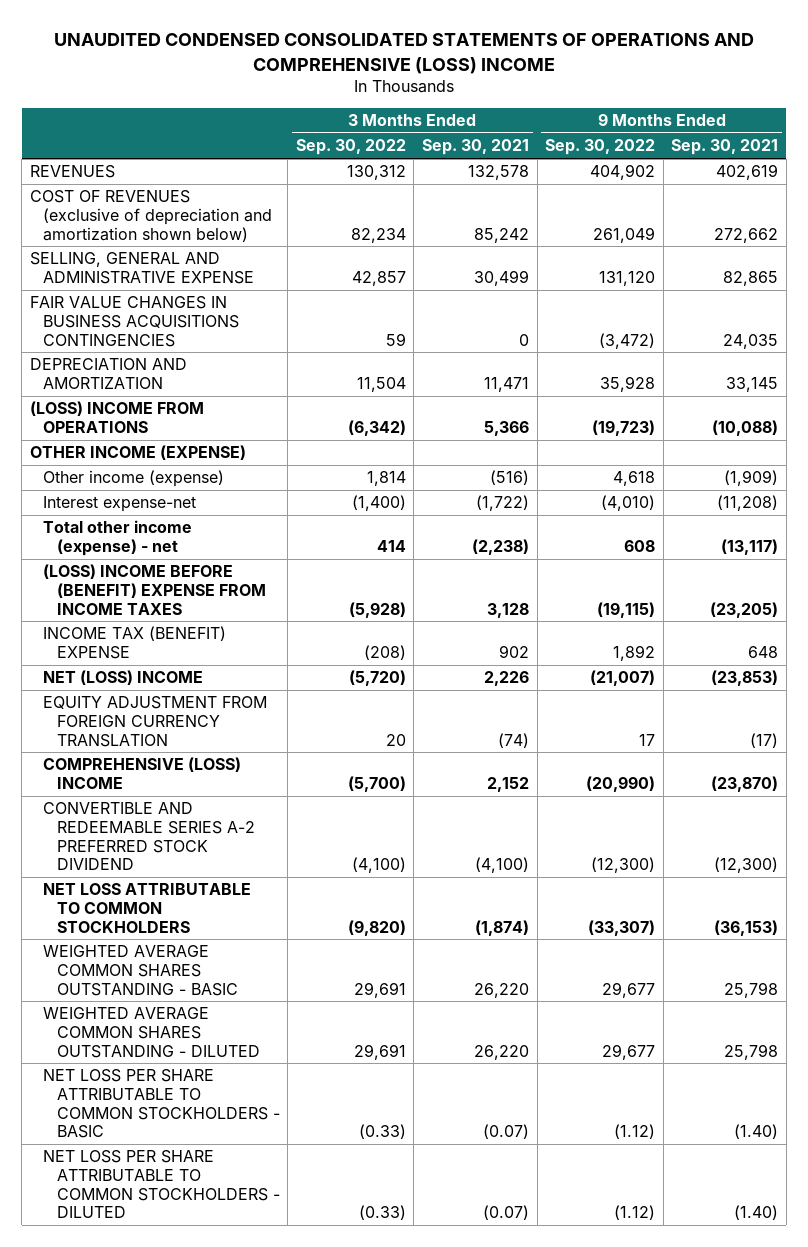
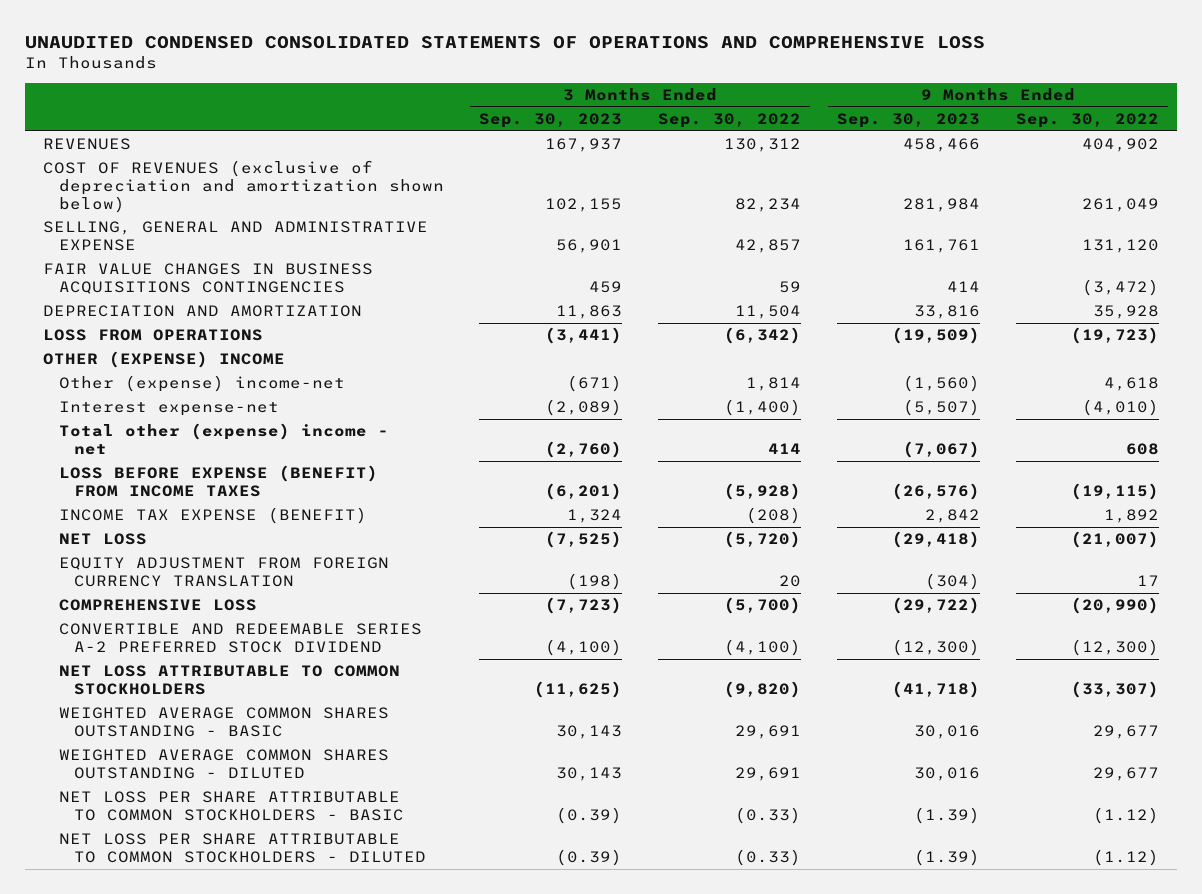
- UNAUDITED CONDENSED CONSOLIDATED STATEMENTS OF OPERATIONS AND COMPREHENSIVE (LOSS) INCOME
+ UNAUDITED CONDENSED CONSOLIDATED STATEMENTS OF OPERATIONS AND COMPREHENSIVE LOSS
- | 3 Months Ended Sep. 30, 2022 | 3 Months Ended Sep. 30, 2021 | 9 Months Ended Sep. 30, 2022 | 9 Months Ended Sep. 30, 2021
+ | 3 Months Ended Sep. 30, 2023 | 3 Months Ended Sep. 30, 2022 | 9 Months Ended Sep. 30, 2023 | 9 Months Ended Sep. 30, 2022
- (LOSS) INCOME FROM OPERATIONS | (6,342) | 5,366 | (19,723) | (10,088)
- OTHER INCOME (EXPENSE)
- Other income (expense) | 1,814 | (516) | 4,618 | (1,909)
+ LOSS FROM OPERATIONS | (3,441) | (6,342) | (19,509) | (19,723)
+ OTHER (EXPENSE) INCOME
+ Other (expense) income-net | (671) | 1,814 | (1,560) | 4,618
- Total other income (expense) - net | 414 | (2,238) | 608 | (13,117)
- (LOSS) INCOME BEFORE (BENEFIT) EXPENSE FROM INCOME TAXES | (5,928) | 3,128 | (19,115) | (23,205)
- INCOME TAX (BENEFIT) EXPENSE | (208) | 902 | 1,892 | 648
- NET (LOSS) INCOME | (5,720) | 2,226 | (21,007) | (23,853)
+ Total other (expense) income - net | (2,760) | 414 | (7,067) | 608
+ LOSS BEFORE EXPENSE (BENEFIT) FROM INCOME TAXES | (6,201) | (5,928) | (26,576) | (19,115)
+ INCOME TAX EXPENSE (BENEFIT) | 1,324 | (208) | 2,842 | 1,892
+ NET LOSS | (7,525) | (5,720) | (29,418) | (21,007)
- COMPREHENSIVE (LOSS) INCOME | (5,700) | 2,152 | (20,990) | (23,870)
+ COMPREHENSIVE LOSS | (7,723) | (5,700) | (29,722) | (20,990)

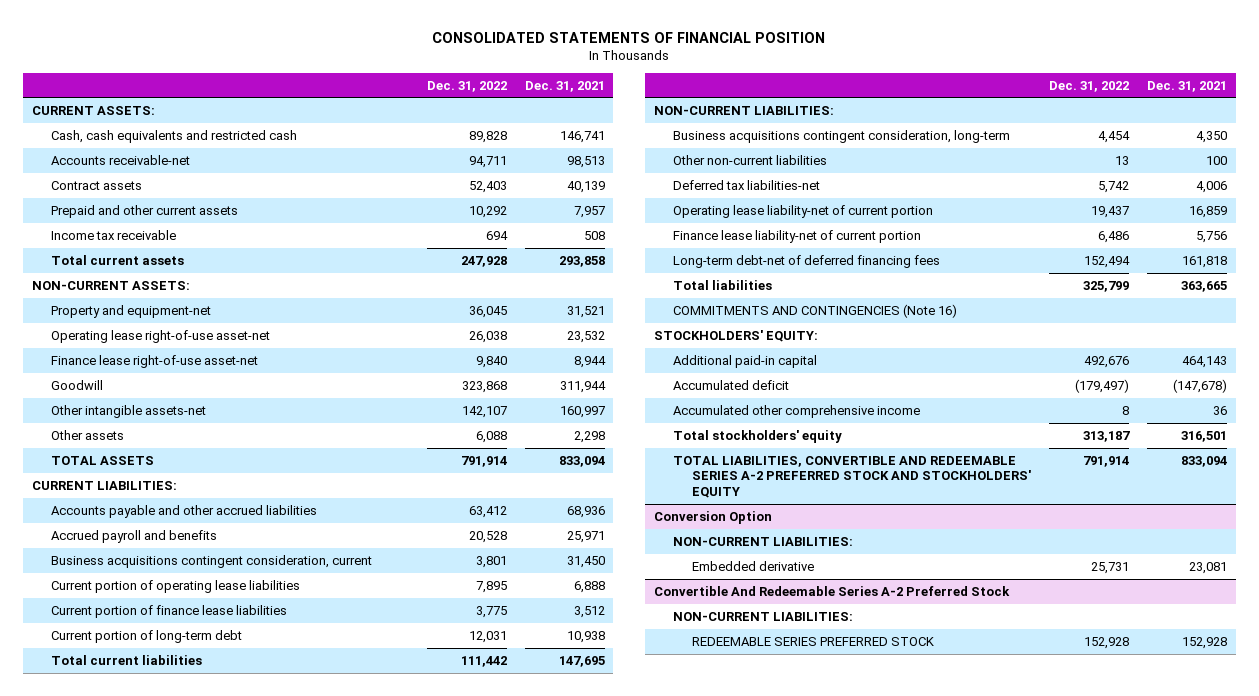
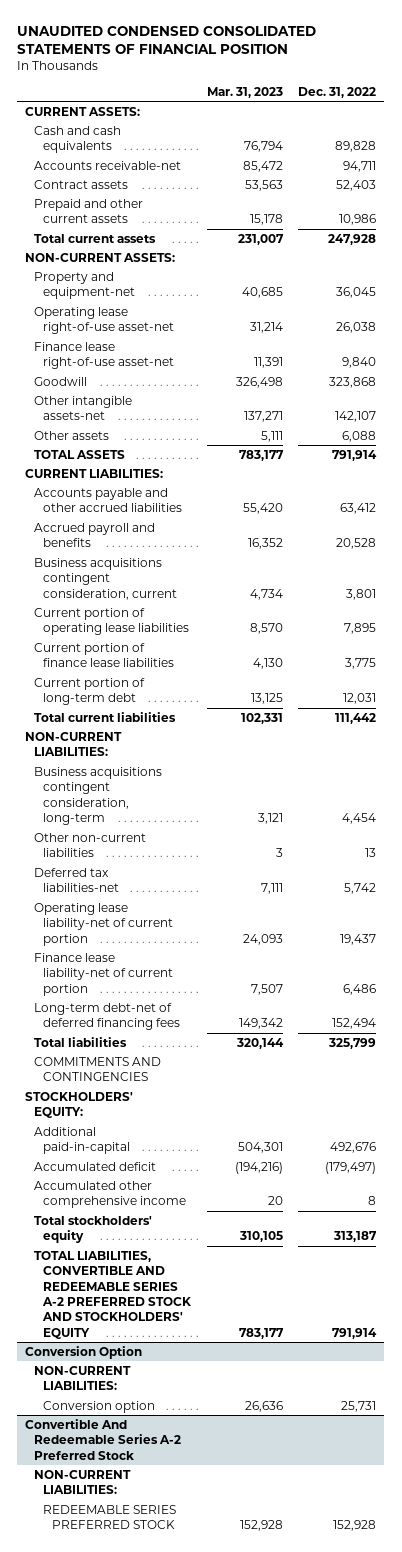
- CONSOLIDATED STATEMENTS OF FINANCIAL POSITION
+ UNAUDITED CONDENSED CONSOLIDATED STATEMENTS OF FINANCIAL POSITION
- | Dec. 31, 2022 | Dec. 31, 2021
+ | Mar. 31, 2023 | Dec. 31, 2022
- Cash, cash equivalents and restricted cash | 89,828 | 146,741
+ Cash and cash equivalents | 76,794 | 89,828
- Prepaid and other current assets | 10,292 | 7,957
- Income tax receivable | 694 | 508
+ Prepaid and other current assets | 15,178 | 10,986
- COMMITMENTS AND CONTINGENCIES (Note 16)
+ COMMITMENTS AND CONTINGENCIES
- Additional paid-in capital | 492,676 | 464,143
+ Additional paid-in-capital | 504,301 | 492,676
@ Conversion Option
- Embedded derivative | 25,731 | 23,081
+ Conversion option | 26,636 | 25,731

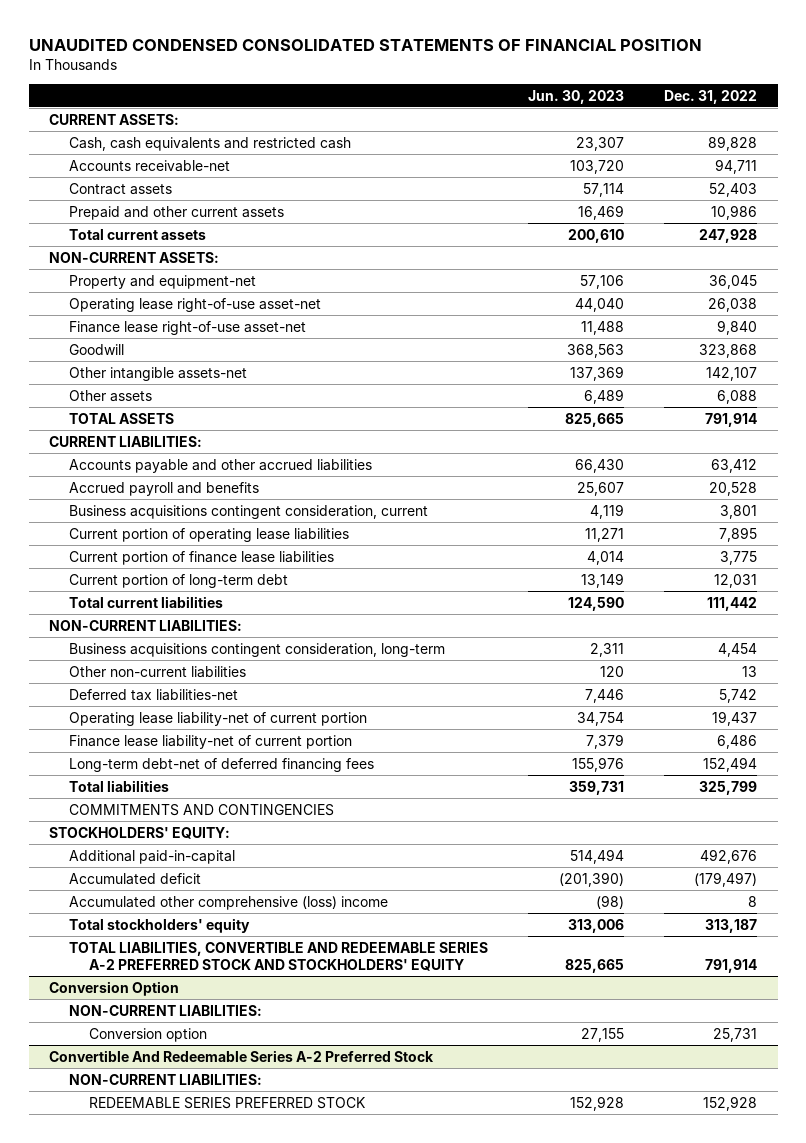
- | Mar. 31, 2023 | Dec. 31, 2022
+ | Jun. 30, 2023 | Dec. 31, 2022
- Cash and cash equivalents | 76,794 | 89,828
+ Cash, cash equivalents and restricted cash | 23,307 | 89,828
- Accumulated other comprehensive income | 20 | 8
+ Accumulated other comprehensive (loss) income | (98) | 8

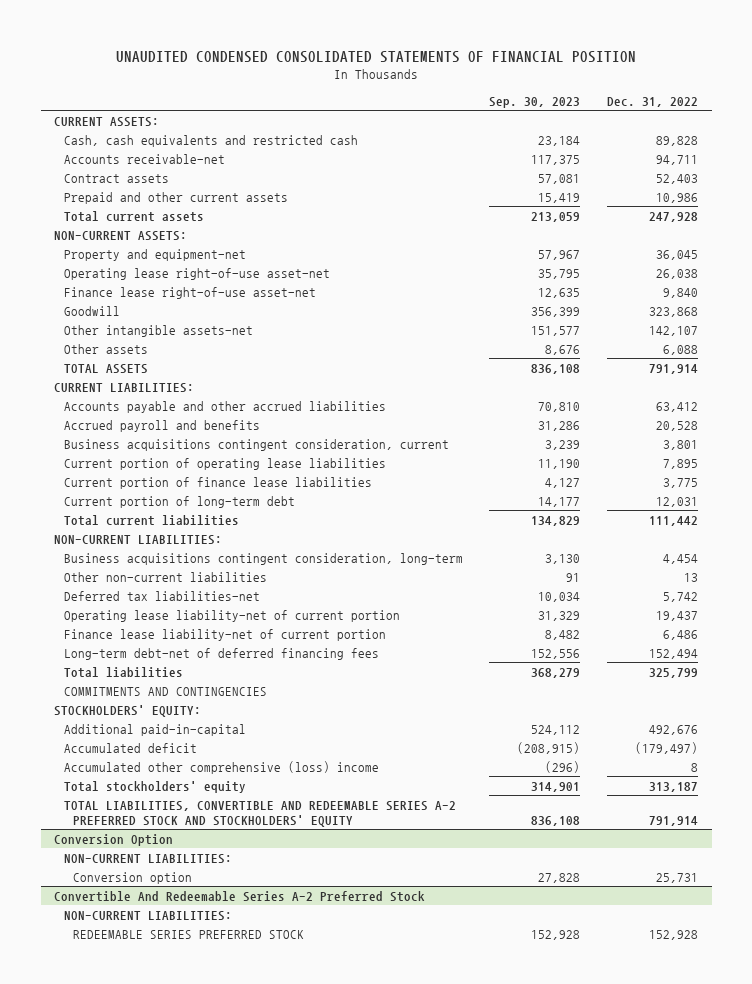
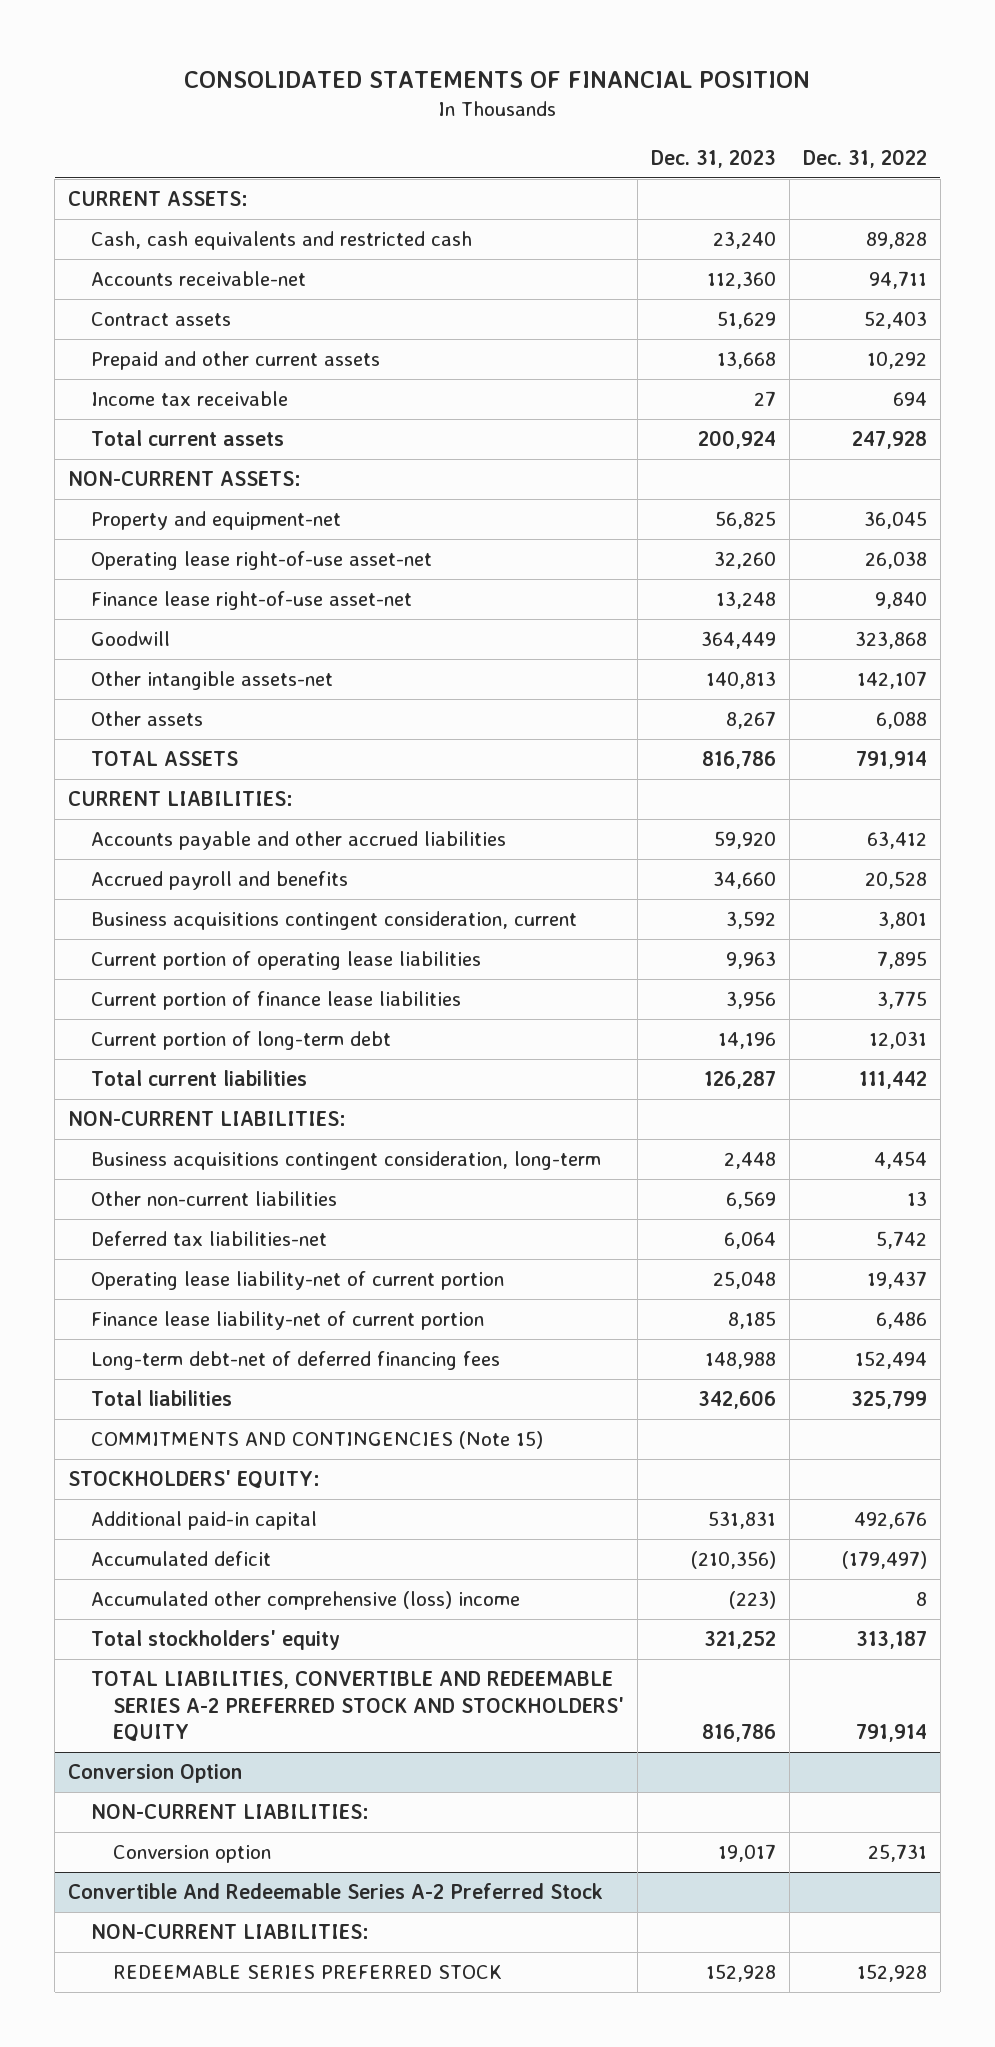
- UNAUDITED CONDENSED CONSOLIDATED STATEMENTS OF FINANCIAL POSITION
+ CONSOLIDATED STATEMENTS OF FINANCIAL POSITION
- | Sep. 30, 2023 | Dec. 31, 2022
+ | Dec. 31, 2023 | Dec. 31, 2022
- Prepaid and other current assets | 15,419 | 10,986
+ Prepaid and other current assets | 13,668 | 10,292
+ Income tax receivable | 27 | 694
- COMMITMENTS AND CONTINGENCIES
+ COMMITMENTS AND CONTINGENCIES (Note 15)
- Additional paid-in-capital | 524,112 | 492,676
+ Additional paid-in capital | 531,831 | 492,676

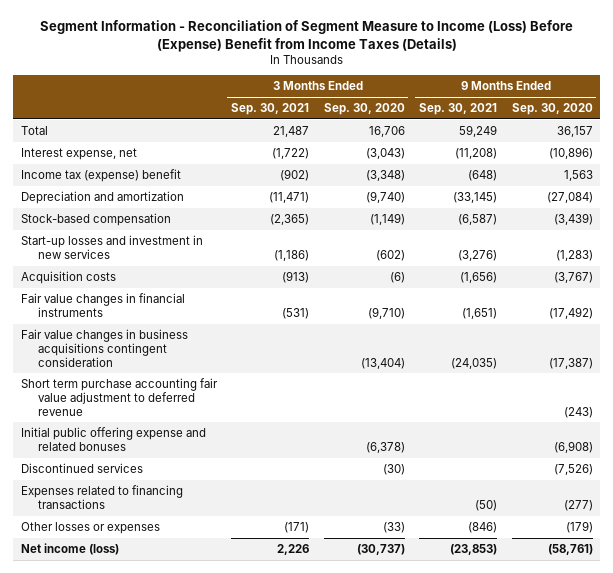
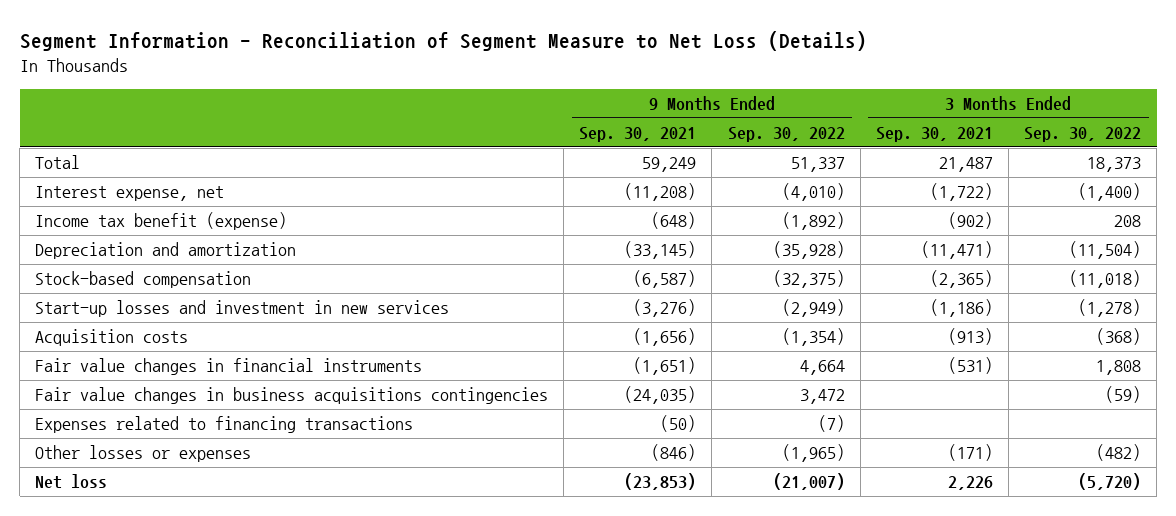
- Segment Information - Reconciliation of Segment Measure to Income (Loss) Before (Expense) Benefit from Income Taxes (Details)
+ Segment Information - Reconciliation of Segment Measure to Net Loss (Details)
- | 3 Months Ended Sep. 30, 2021 | 3 Months Ended Sep. 30, 2020 | 9 Months Ended Sep. 30, 2021 | 9 Months Ended Sep. 30, 2020
+ | 9 Months Ended Sep. 30, 2021 | 9 Months Ended Sep. 30, 2022 | 3 Months Ended Sep. 30, 2021 | 3 Months Ended Sep. 30, 2022
- Income tax (expense) benefit | (902) | (3,348) | (648) | 1,563
+ Income tax benefit (expense) | (648) | (1,892) | (902) | 208
- Fair value changes in business acquisitions contingent consideration | | (13,404) | (24,035) | (17,387)
- Short term purchase accounting fair value adjustment to deferred revenue | | | | (243)
- Initial public offering expense and related bonuses | | (6,378) | | (6,908)
- Discontinued services | | (30) | | (7,526)
+ Fair value changes in business acquisitions contingencies | (24,035) | 3,472 | | (59)
- Net income (loss) | 2,226 | (30,737) | (23,853) | (58,761)
+ Net loss | (23,853) | (21,007) | 2,226 | (5,720)

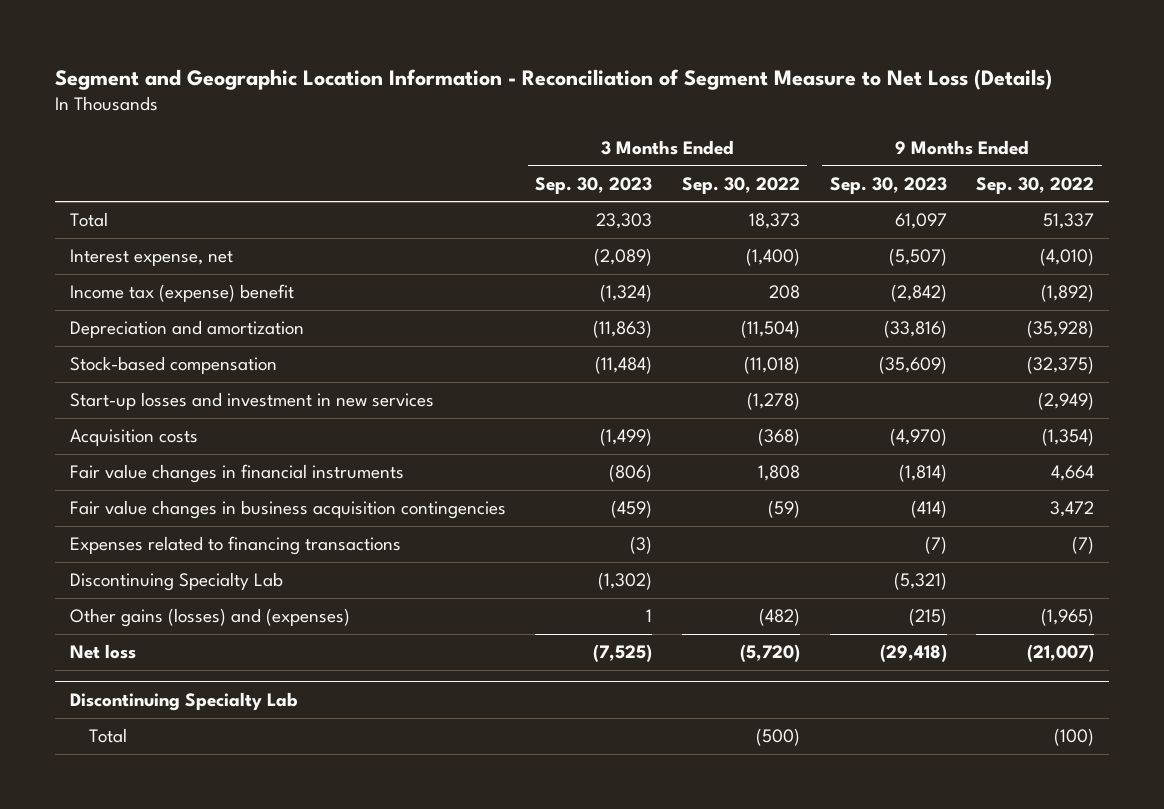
- Segment Information - Reconciliation of Segment Measure to Net Loss (Details)
+ Segment and Geographic Location Information - Reconciliation of Segment Measure to Net Loss (Details)
- | 9 Months Ended Sep. 30, 2021 | 9 Months Ended Sep. 30, 2022 | 3 Months Ended Sep. 30, 2021 | 3 Months Ended Sep. 30, 2022
+ | 3 Months Ended Sep. 30, 2023 | 3 Months Ended Sep. 30, 2022 | 9 Months Ended Sep. 30, 2023 | 9 Months Ended Sep. 30, 2022
- Income tax benefit (expense) | (648) | (1,892) | (902) | 208
+ Income tax (expense) benefit | (1,324) | 208 | (2,842) | (1,892)
- Fair value changes in business acquisitions contingencies | (24,035) | 3,472 | | (59)
+ Fair value changes in business acquisition contingencies | (459) | (59) | (414) | 3,472
- Other losses or expenses | (846) | (1,965) | (171) | (482)
+ Discontinuing Specialty Lab | (1,302) | | (5,321) |
+ Other gains (losses) and (expenses) | 1 | (482) | (215) | (1,965)
+ Discontinuing Specialty Lab
+ Total | | (500) | | (100)

